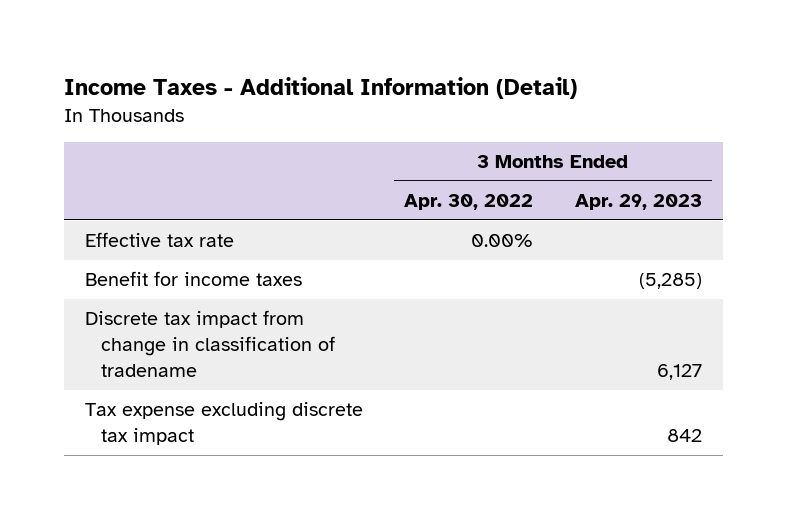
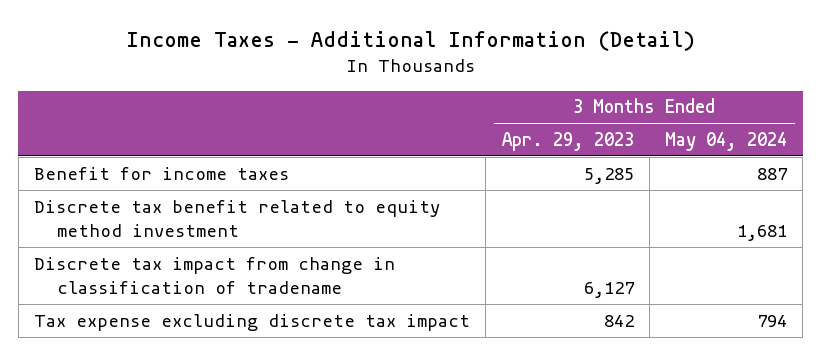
- | 3 Months Ended Apr. 30, 2022 | 3 Months Ended Apr. 29, 2023
+ | 3 Months Ended Apr. 29, 2023 | 3 Months Ended May 04, 2024
- Effective tax rate | 0.00% |
- Benefit for income taxes | | (5,285)
+ Benefit for income taxes | 5,285 | 887
+ Discrete tax benefit related to equity method investment | | 1,681

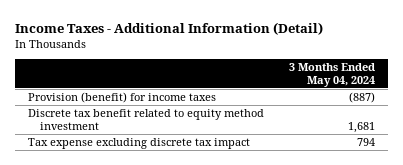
- | 3 Months Ended Apr. 29, 2023 | 3 Months Ended May 04, 2024
+ | 3 Months Ended May 04, 2024
- Benefit for income taxes | 5,285 | 887
+ Provision (benefit) for income taxes | (887)
- Discrete tax impact from change in classification of tradename | 6,127 |

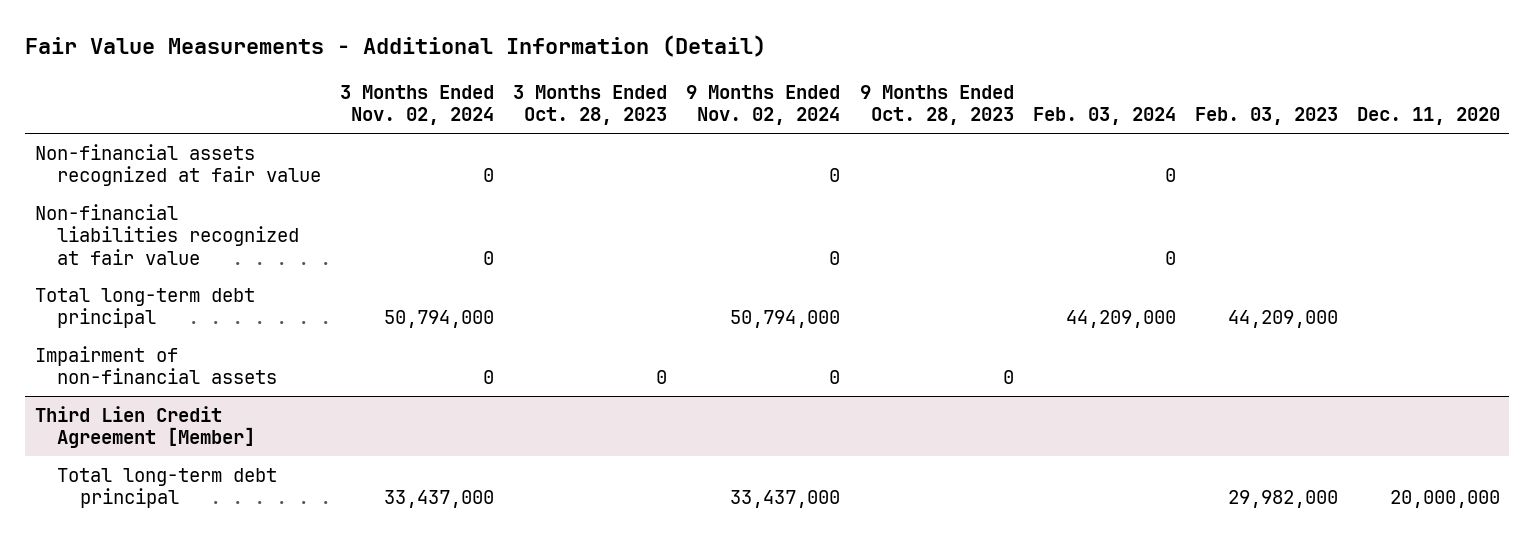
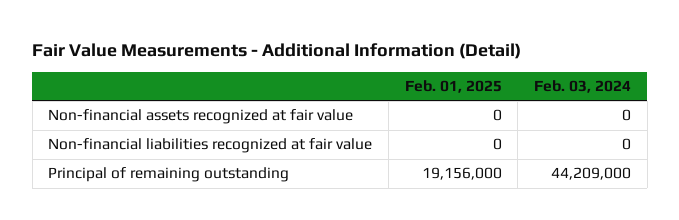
- | 3 Months Ended Nov. 02, 2024 | 3 Months Ended Oct. 28, 2023 | 9 Months Ended Nov. 02, 2024 | 9 Months Ended Oct. 28, 2023 | Feb. 03, 2024 | Feb. 03, 2023 | Dec. 11, 2020
+ | Feb. 01, 2025 | Feb. 03, 2024
- Total long-term debt principal | 50,794,000 | | 50,794,000 | | 44,209,000 | 44,209,000 |
- Impairment of non-financial assets | 0 | 0 | 0 | 0 | | |
- Third Lien Credit Agreement [Member]
- Total long-term debt principal | 33,437,000 | | 33,437,000 | | | 29,982,000 | 20,000,000
+ Principal of remaining outstanding | 19,156,000 | 44,209,000

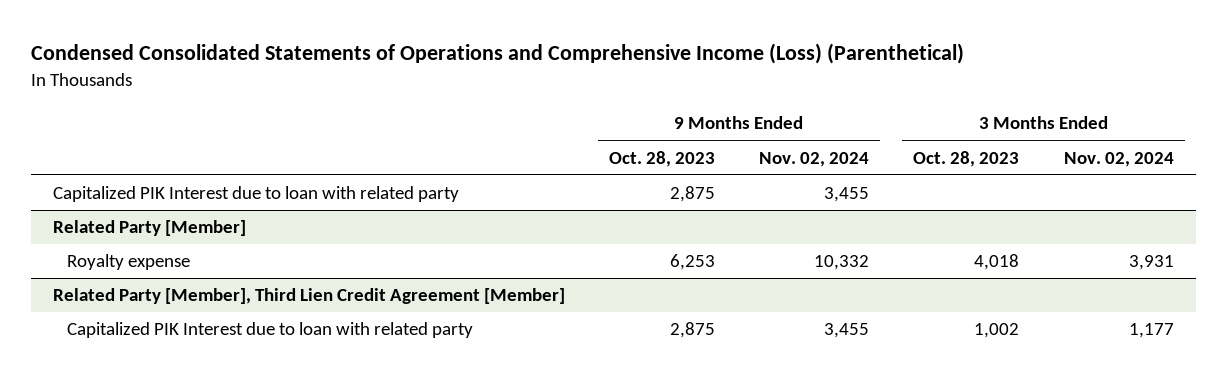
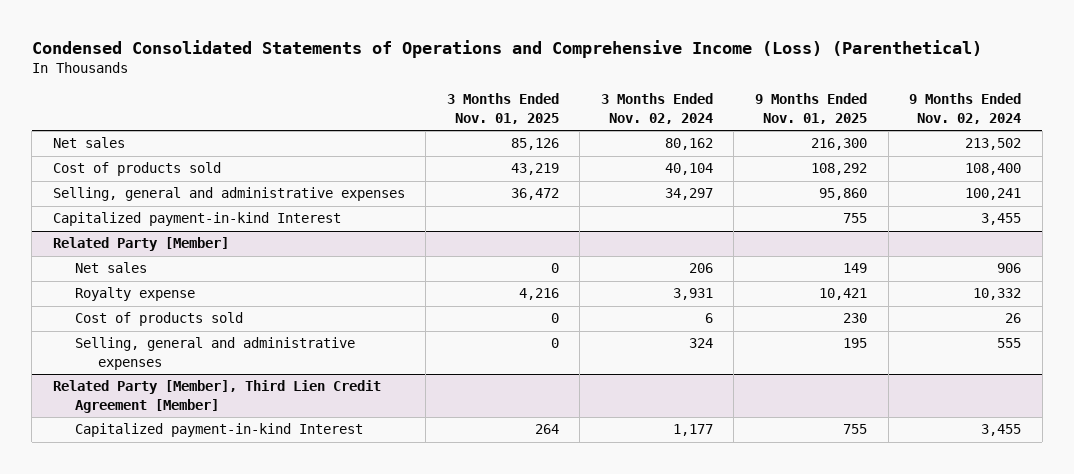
- | 9 Months Ended Oct. 28, 2023 | 9 Months Ended Nov. 02, 2024 | 3 Months Ended Oct. 28, 2023 | 3 Months Ended Nov. 02, 2024
+ | 3 Months Ended Nov. 01, 2025 | 3 Months Ended Nov. 02, 2024 | 9 Months Ended Nov. 01, 2025 | 9 Months Ended Nov. 02, 2024
- Capitalized PIK Interest due to loan with related party | 2,875 | 3,455 | |
+ Net sales | 85,126 | 80,162 | 216,300 | 213,502
+ Cost of products sold | 43,219 | 40,104 | 108,292 | 108,400
+ Selling, general and administrative expenses | 36,472 | 34,297 | 95,860 | 100,241
+ Capitalized payment-in-kind Interest | | | 755 | 3,455
@ Related Party [Member]
+ Net sales | 0 | 206 | 149 | 906
+ Cost of products sold | 0 | 6 | 230 | 26
+ Selling, general and administrative expenses | 0 | 324 | 195 | 555
@ Related Party [Member], Third Lien Credit Agreement [Member]
- Capitalized PIK Interest due to loan with related party | 2,875 | 3,455 | 1,002 | 1,177
+ Capitalized payment-in-kind Interest | 264 | 1,177 | 755 | 3,455

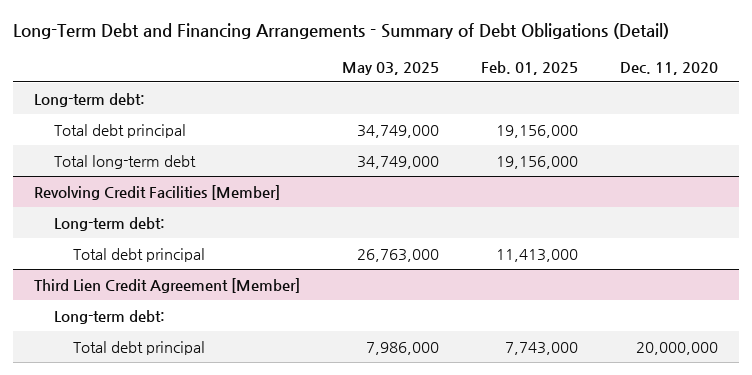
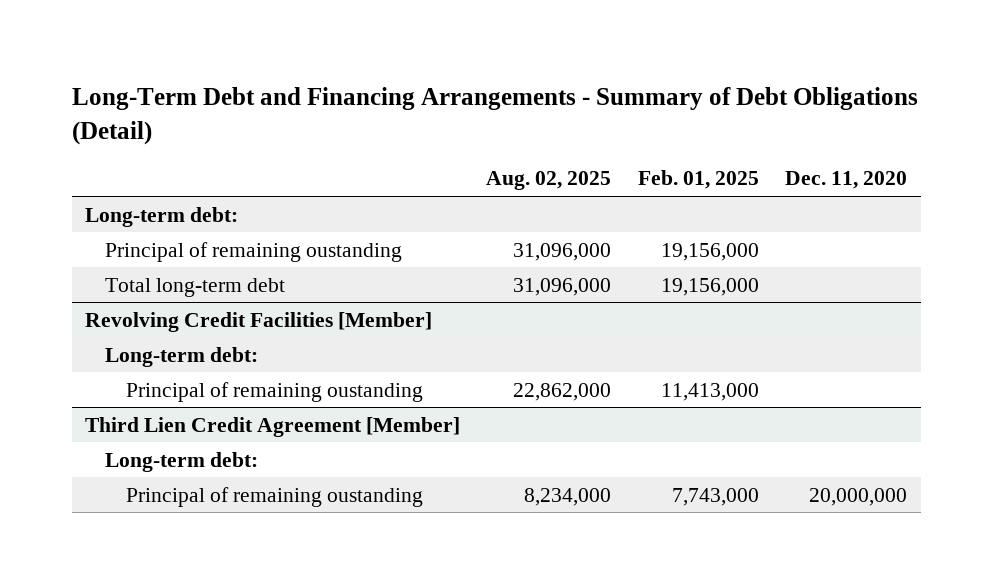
- | May 03, 2025 | Feb. 01, 2025 | Dec. 11, 2020
+ | Aug. 02, 2025 | Feb. 01, 2025 | Dec. 11, 2020
- Total debt principal | 34,749,000 | 19,156,000 |
+ Principal of remaining oustanding | 31,096,000 | 19,156,000 |
@ Revolving Credit Facilities [Member]
- Total debt principal | 26,763,000 | 11,413,000 |
+ Principal of remaining oustanding | 22,862,000 | 11,413,000 |
@ Third Lien Credit Agreement [Member]
- Total debt principal | 7,986,000 | 7,743,000 | 20,000,000
+ Principal of remaining oustanding | 8,234,000 | 7,743,000 | 20,000,000

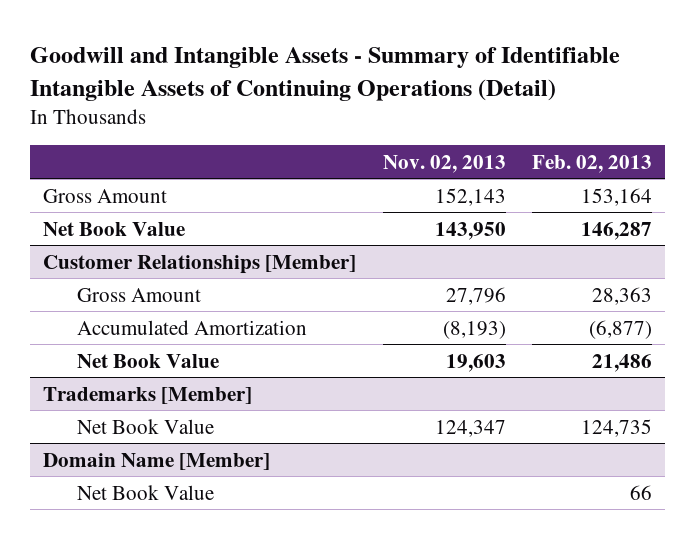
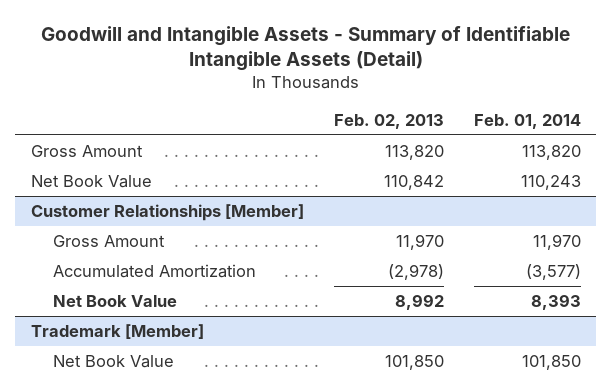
- Goodwill and Intangible Assets - Summary of Identifiable Intangible Assets of Continuing Operations (Detail)
+ Goodwill and Intangible Assets - Summary of Identifiable Intangible Assets (Detail)
- | Nov. 02, 2013 | Feb. 02, 2013
+ | Feb. 02, 2013 | Feb. 01, 2014
- Gross Amount | 152,143 | 153,164
- Net Book Value | 143,950 | 146,287
+ Gross Amount | 113,820 | 113,820
+ Net Book Value | 110,842 | 110,243
@ Customer Relationships [Member]
- Gross Amount | 27,796 | 28,363
- Accumulated Amortization | (8,193) | (6,877)
- Net Book Value | 19,603 | 21,486
- Trademarks [Member]
- Net Book Value | 124,347 | 124,735
- Domain Name [Member]
- Net Book Value | | 66
@ Customer Relationships [Member]
+ Gross Amount | 11,970 | 11,970
+ Accumulated Amortization | (2,978) | (3,577)
+ Net Book Value | 8,992 | 8,393
+ Trademark [Member]
+ Net Book Value | 101,850 | 101,850

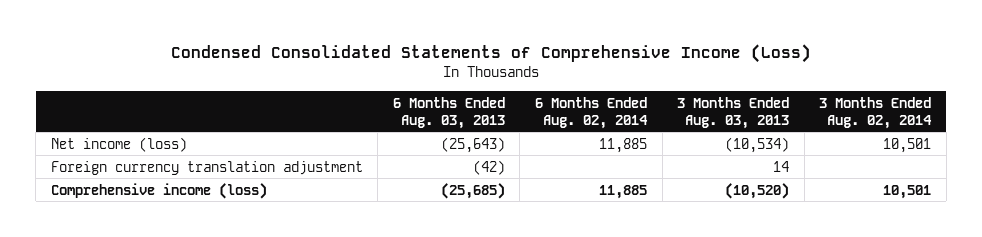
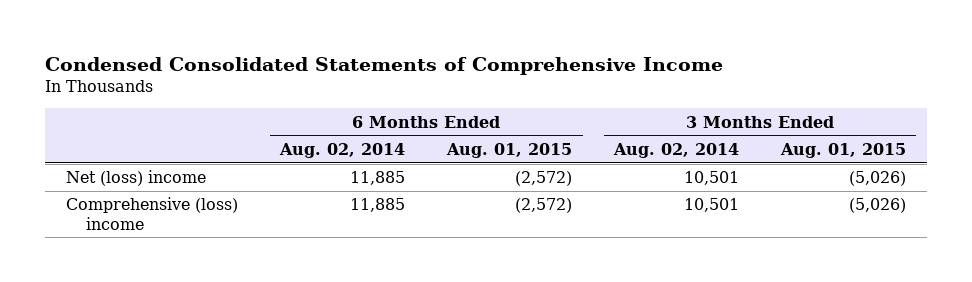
- Condensed Consolidated Statements of Comprehensive Income (Loss)
+ Condensed Consolidated Statements of Comprehensive Income
- | 6 Months Ended Aug. 03, 2013 | 6 Months Ended Aug. 02, 2014 | 3 Months Ended Aug. 03, 2013 | 3 Months Ended Aug. 02, 2014
+ | 6 Months Ended Aug. 02, 2014 | 6 Months Ended Aug. 01, 2015 | 3 Months Ended Aug. 02, 2014 | 3 Months Ended Aug. 01, 2015
- Net income (loss) | (25,643) | 11,885 | (10,534) | 10,501
- Foreign currency translation adjustment | (42) | | 14 |
- Comprehensive income (loss) | (25,685) | 11,885 | (10,520) | 10,501
+ Net (loss) income | 11,885 | (2,572) | 10,501 | (5,026)
+ Comprehensive (loss) income | 11,885 | (2,572) | 10,501 | (5,026)

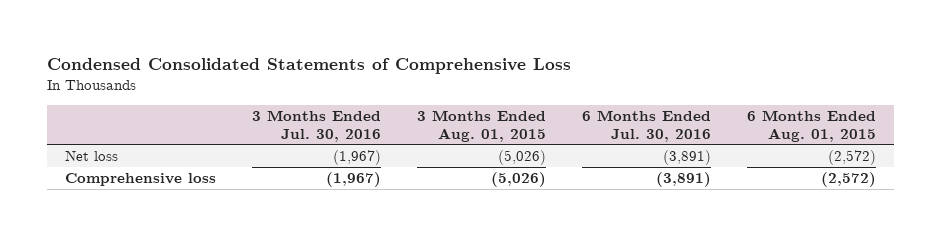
- Condensed Consolidated Statements of Comprehensive Income
+ Condensed Consolidated Statements of Comprehensive Loss
- | 6 Months Ended Aug. 02, 2014 | 6 Months Ended Aug. 01, 2015 | 3 Months Ended Aug. 02, 2014 | 3 Months Ended Aug. 01, 2015
+ | 3 Months Ended Jul. 30, 2016 | 3 Months Ended Aug. 01, 2015 | 6 Months Ended Jul. 30, 2016 | 6 Months Ended Aug. 01, 2015
- Net (loss) income | 11,885 | (2,572) | 10,501 | (5,026)
- Comprehensive (loss) income | 11,885 | (2,572) | 10,501 | (5,026)
+ Net loss | (1,967) | (5,026) | (3,891) | (2,572)
+ Comprehensive loss | (1,967) | (5,026) | (3,891) | (2,572)

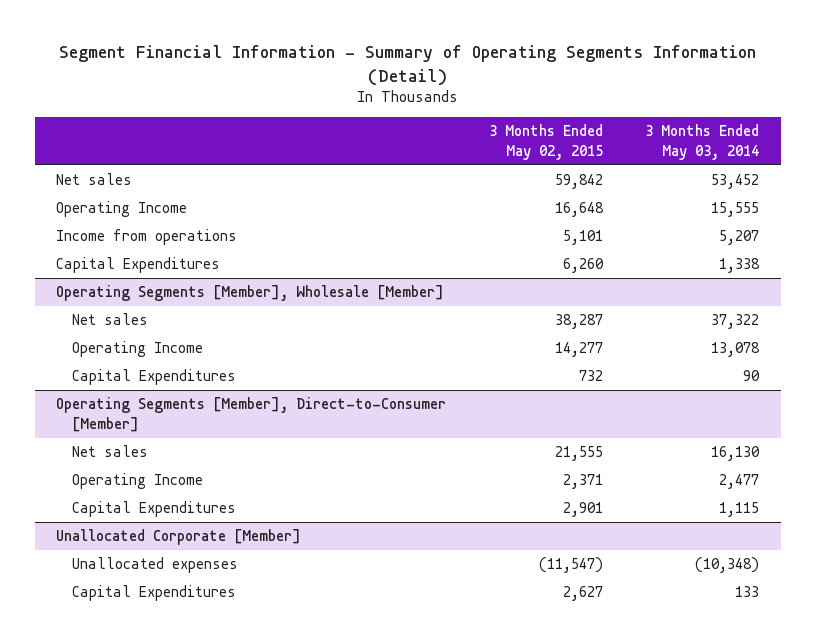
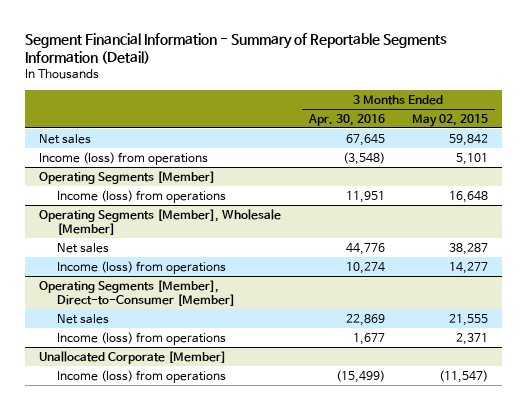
- Segment Financial Information - Summary of Operating Segments Information (Detail)
+ Segment Financial Information - Summary of Reportable Segments Information (Detail)
- | 3 Months Ended May 02, 2015 | 3 Months Ended May 03, 2014
+ | 3 Months Ended Apr. 30, 2016 | 3 Months Ended May 02, 2015
- Operating Income | 16,648 | 15,555
- Income from operations | 5,101 | 5,207
- Capital Expenditures | 6,260 | 1,338
+ Income (loss) from operations | (3,548) | 5,101
+ Operating Segments [Member]
+ Income (loss) from operations | 11,951 | 16,648
@ Operating Segments [Member], Wholesale [Member]
- Operating Income | 14,277 | 13,078
- Capital Expenditures | 732 | 90
+ Income (loss) from operations | 10,274 | 14,277
@ Operating Segments [Member], Direct-to-Consumer [Member]
- Operating Income | 2,371 | 2,477
- Capital Expenditures | 2,901 | 1,115
+ Income (loss) from operations | 1,677 | 2,371
@ Unallocated Corporate [Member]
- Unallocated expenses | (11,547) | (10,348)
- Capital Expenditures | 2,627 | 133
+ Income (loss) from operations | (15,499) | (11,547)

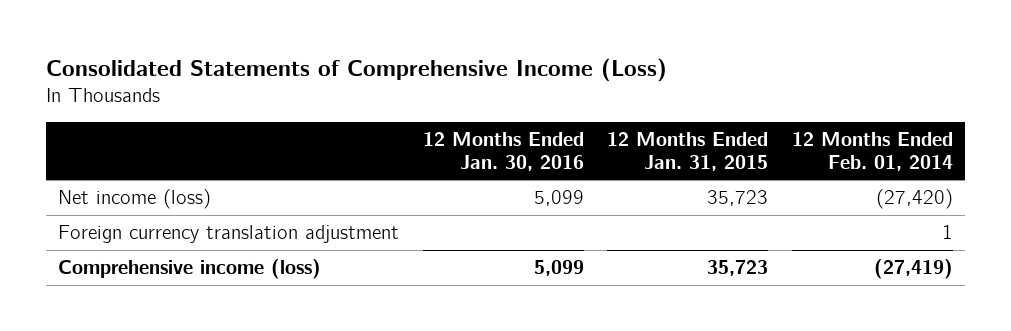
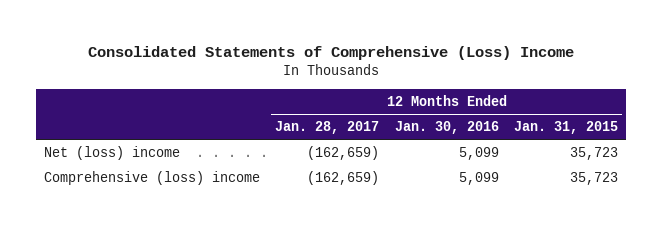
- Consolidated Statements of Comprehensive Income (Loss)
+ Consolidated Statements of Comprehensive (Loss) Income
- | 12 Months Ended Jan. 30, 2016 | 12 Months Ended Jan. 31, 2015 | 12 Months Ended Feb. 01, 2014
+ | 12 Months Ended Jan. 28, 2017 | 12 Months Ended Jan. 30, 2016 | 12 Months Ended Jan. 31, 2015
- Net income (loss) | 5,099 | 35,723 | (27,420)
- Foreign currency translation adjustment | | | 1
- Comprehensive income (loss) | 5,099 | 35,723 | (27,419)
+ Net (loss) income | (162,659) | 5,099 | 35,723
+ Comprehensive (loss) income | (162,659) | 5,099 | 35,723

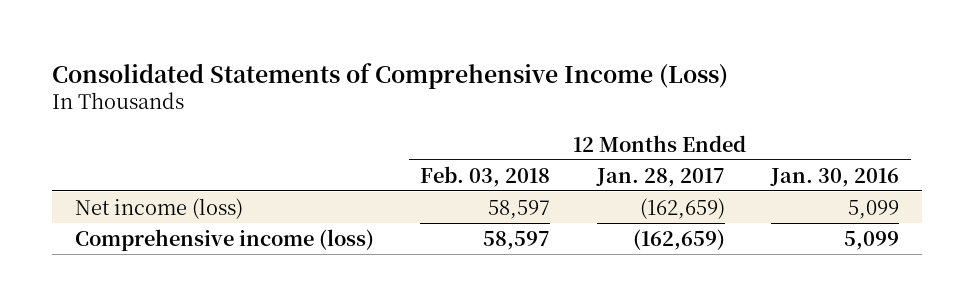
- Consolidated Statements of Comprehensive (Loss) Income
+ Consolidated Statements of Comprehensive Income (Loss)
- | 12 Months Ended Jan. 28, 2017 | 12 Months Ended Jan. 30, 2016 | 12 Months Ended Jan. 31, 2015
+ | 12 Months Ended Feb. 03, 2018 | 12 Months Ended Jan. 28, 2017 | 12 Months Ended Jan. 30, 2016
- Net (loss) income | (162,659) | 5,099 | 35,723
- Comprehensive (loss) income | (162,659) | 5,099 | 35,723
+ Net income (loss) | 58,597 | (162,659) | 5,099
+ Comprehensive income (loss) | 58,597 | (162,659) | 5,099

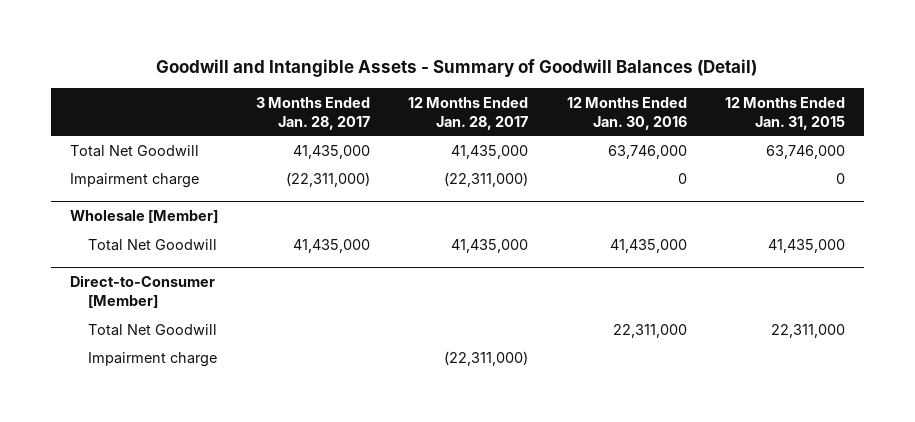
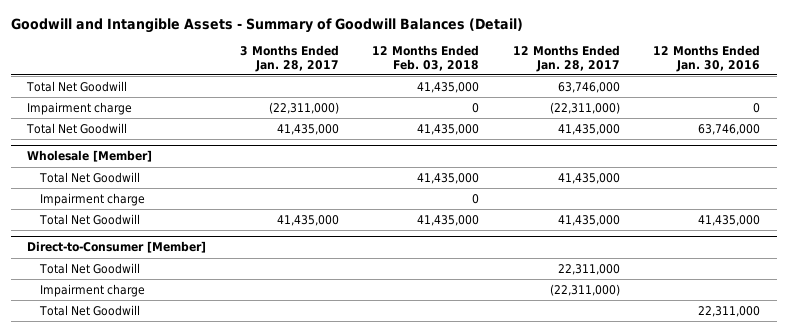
- | 3 Months Ended Jan. 28, 2017 | 12 Months Ended Jan. 28, 2017 | 12 Months Ended Jan. 30, 2016 | 12 Months Ended Jan. 31, 2015
+ | 3 Months Ended Jan. 28, 2017 | 12 Months Ended Feb. 03, 2018 | 12 Months Ended Jan. 28, 2017 | 12 Months Ended Jan. 30, 2016
+ Total Net Goodwill | | 41,435,000 | 63,746,000 |
moved down: Total Net Goodwill | 41,435,000 | 41,435,000 | 41,435,000 | 63,746,000
@ Wholesale [Member]
+ Total Net Goodwill | | 41,435,000 | 41,435,000 |
+ Impairment charge | | 0 | |
@ Direct-to-Consumer [Member]
+ Total Net Goodwill | | | 22,311,000 |
moved down: Total Net Goodwill | | | | 22,311,000

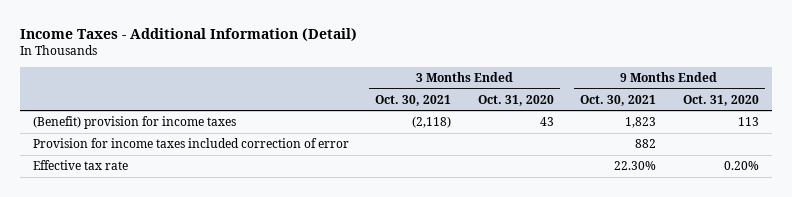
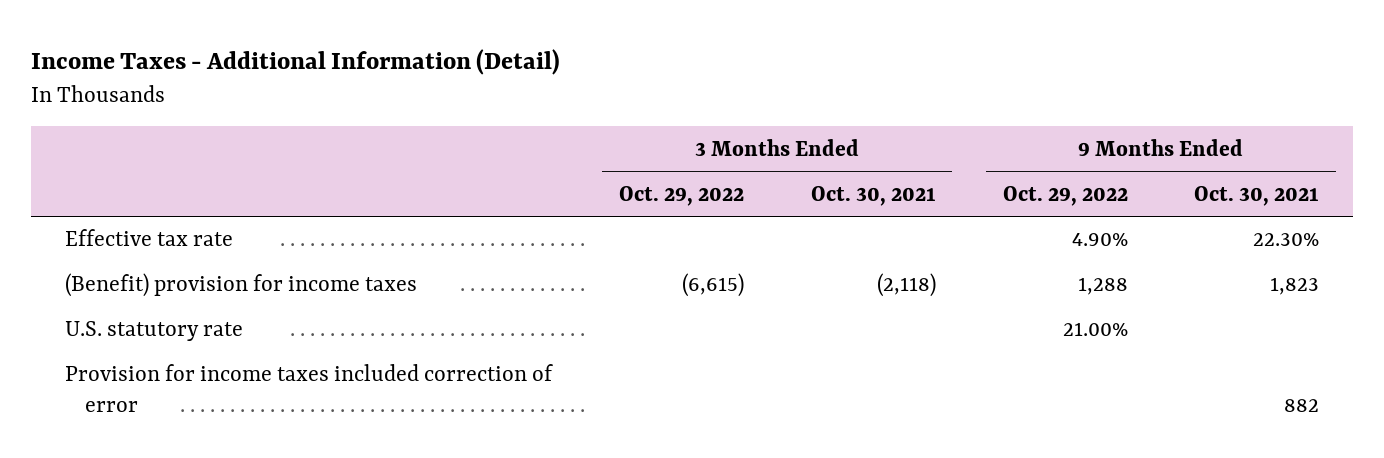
- | 3 Months Ended Oct. 30, 2021 | 3 Months Ended Oct. 31, 2020 | 9 Months Ended Oct. 30, 2021 | 9 Months Ended Oct. 31, 2020
+ | 3 Months Ended Oct. 29, 2022 | 3 Months Ended Oct. 30, 2021 | 9 Months Ended Oct. 29, 2022 | 9 Months Ended Oct. 30, 2021
moved up: Effective tax rate | | | 4.90% | 22.30%
+ U.S. statutory rate | | | 21.00% |

